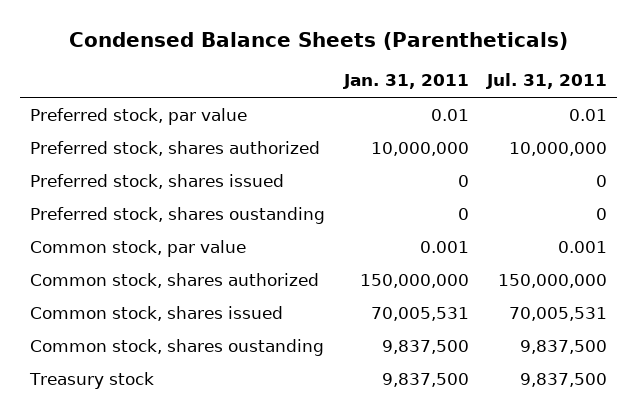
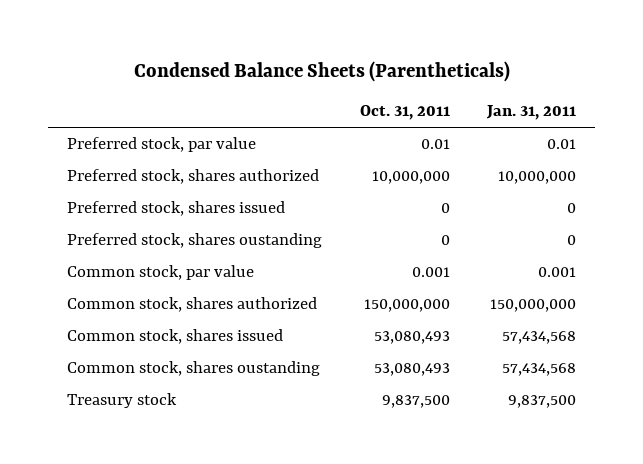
- | Jan. 31, 2011 | Jul. 31, 2011
+ | Oct. 31, 2011 | Jan. 31, 2011
- Common stock, shares issued | 70,005,531 | 70,005,531
- Common stock, shares oustanding | 9,837,500 | 9,837,500
+ Common stock, shares issued | 53,080,493 | 57,434,568
+ Common stock, shares oustanding | 53,080,493 | 57,434,568

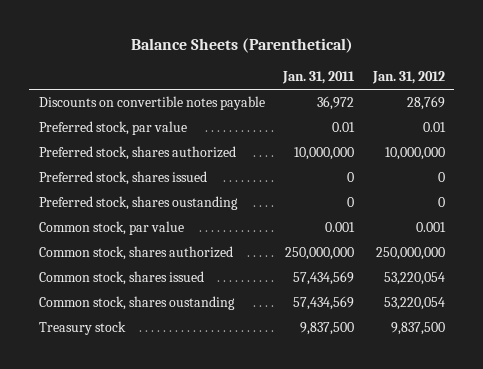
- Condensed Balance Sheets (Parentheticals)
+ Balance Sheets (Parenthetical)
- | Oct. 31, 2011 | Jan. 31, 2011
+ | Jan. 31, 2011 | Jan. 31, 2012
+ Discounts on convertible notes payable | 36,972 | 28,769
- Common stock, shares authorized | 150,000,000 | 150,000,000
- Common stock, shares issued | 53,080,493 | 57,434,568
- Common stock, shares oustanding | 53,080,493 | 57,434,568
+ Common stock, shares authorized | 250,000,000 | 250,000,000
+ Common stock, shares issued | 57,434,569 | 53,220,054
+ Common stock, shares oustanding | 57,434,569 | 53,220,054

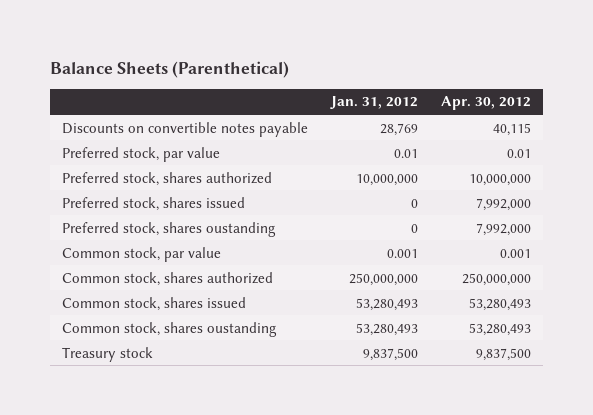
- | Jan. 31, 2011 | Jan. 31, 2012
+ | Jan. 31, 2012 | Apr. 30, 2012
- Common stock, shares issued | 57,434,569 | 53,220,054
- Common stock, shares oustanding | 57,434,569 | 53,220,054
+ Common stock, shares issued | 53,280,493 | 53,280,493
+ Common stock, shares oustanding | 53,280,493 | 53,280,493

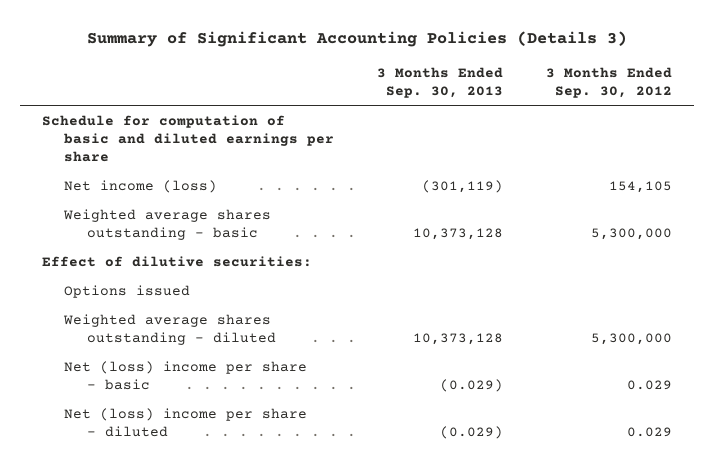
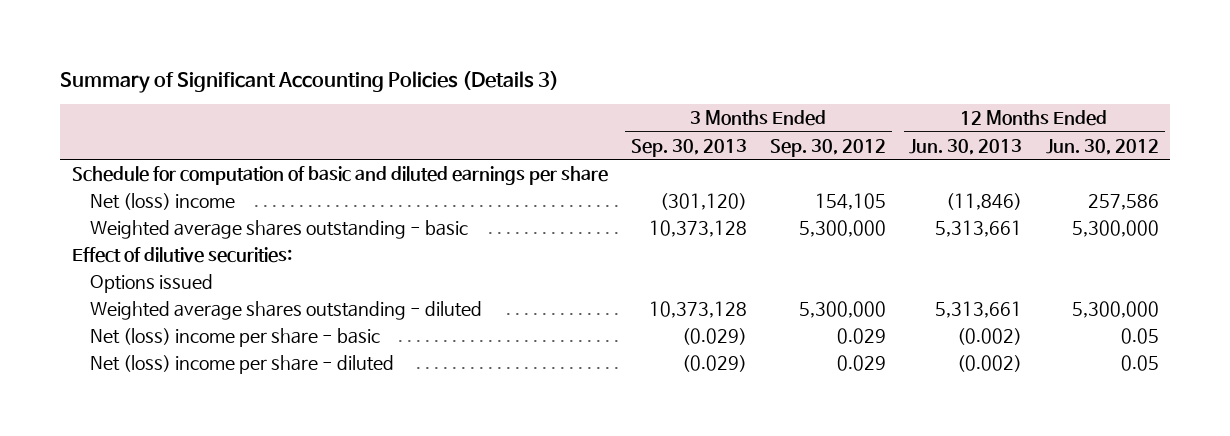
- | 3 Months Ended Sep. 30, 2013 | 3 Months Ended Sep. 30, 2012
+ | 3 Months Ended Sep. 30, 2013 | 3 Months Ended Sep. 30, 2012 | 12 Months Ended Jun. 30, 2013 | 12 Months Ended Jun. 30, 2012
- Net income (loss) | (301,119) | 154,105
+ Net (loss) income | (301,120) | 154,105 | (11,846) | 257,586

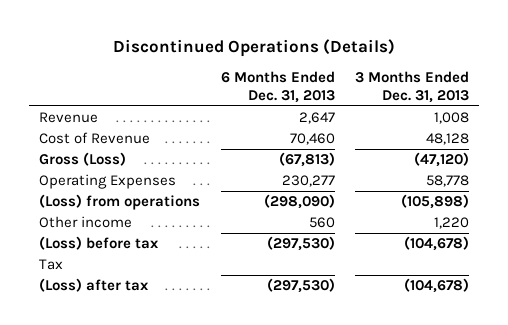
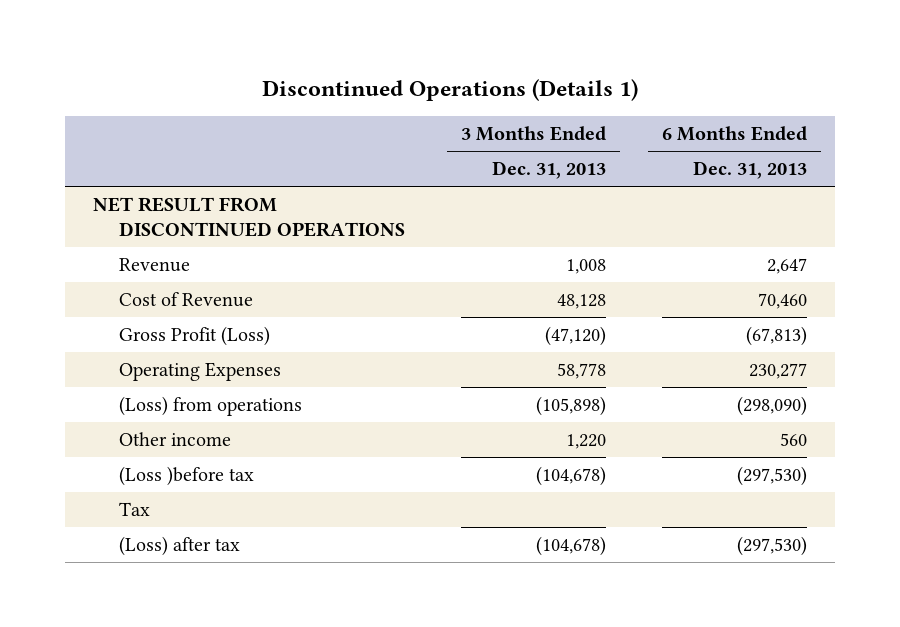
- Discontinued Operations (Details)
+ Discontinued Operations (Details 1)
- | 6 Months Ended Dec. 31, 2013 | 3 Months Ended Dec. 31, 2013
+ | 3 Months Ended Dec. 31, 2013 | 6 Months Ended Dec. 31, 2013
+ NET RESULT FROM DISCONTINUED OPERATIONS
- Gross (Loss) | (67,813) | (47,120)
+ Gross Profit (Loss) | (47,120) | (67,813)
- (Loss) before tax | (297,530) | (104,678)
+ (Loss )before tax | (104,678) | (297,530)

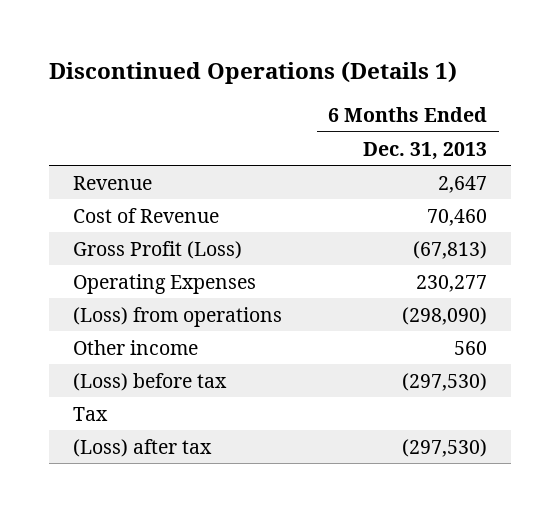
- | 3 Months Ended Dec. 31, 2013 | 6 Months Ended Dec. 31, 2013
+ | 6 Months Ended Dec. 31, 2013
- NET RESULT FROM DISCONTINUED OPERATIONS
- (Loss )before tax | (104,678) | (297,530)
+ (Loss) before tax | (297,530)

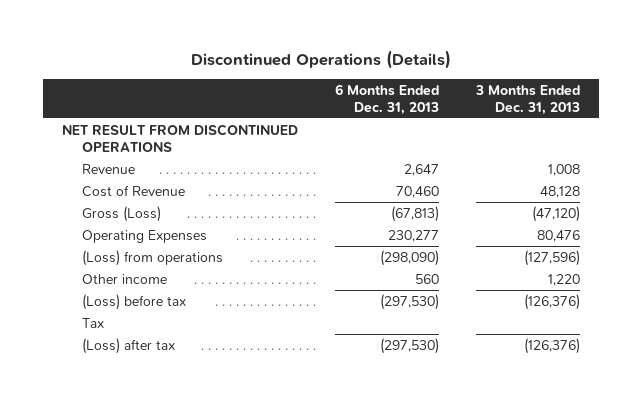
- Discontinued Operations (Details 1)
+ Discontinued Operations (Details)
- | 6 Months Ended Dec. 31, 2013
+ | 6 Months Ended Dec. 31, 2013 | 3 Months Ended Dec. 31, 2013
+ NET RESULT FROM DISCONTINUED OPERATIONS
- Gross Profit (Loss) | (67,813)
+ Gross (Loss) | (67,813) | (47,120)

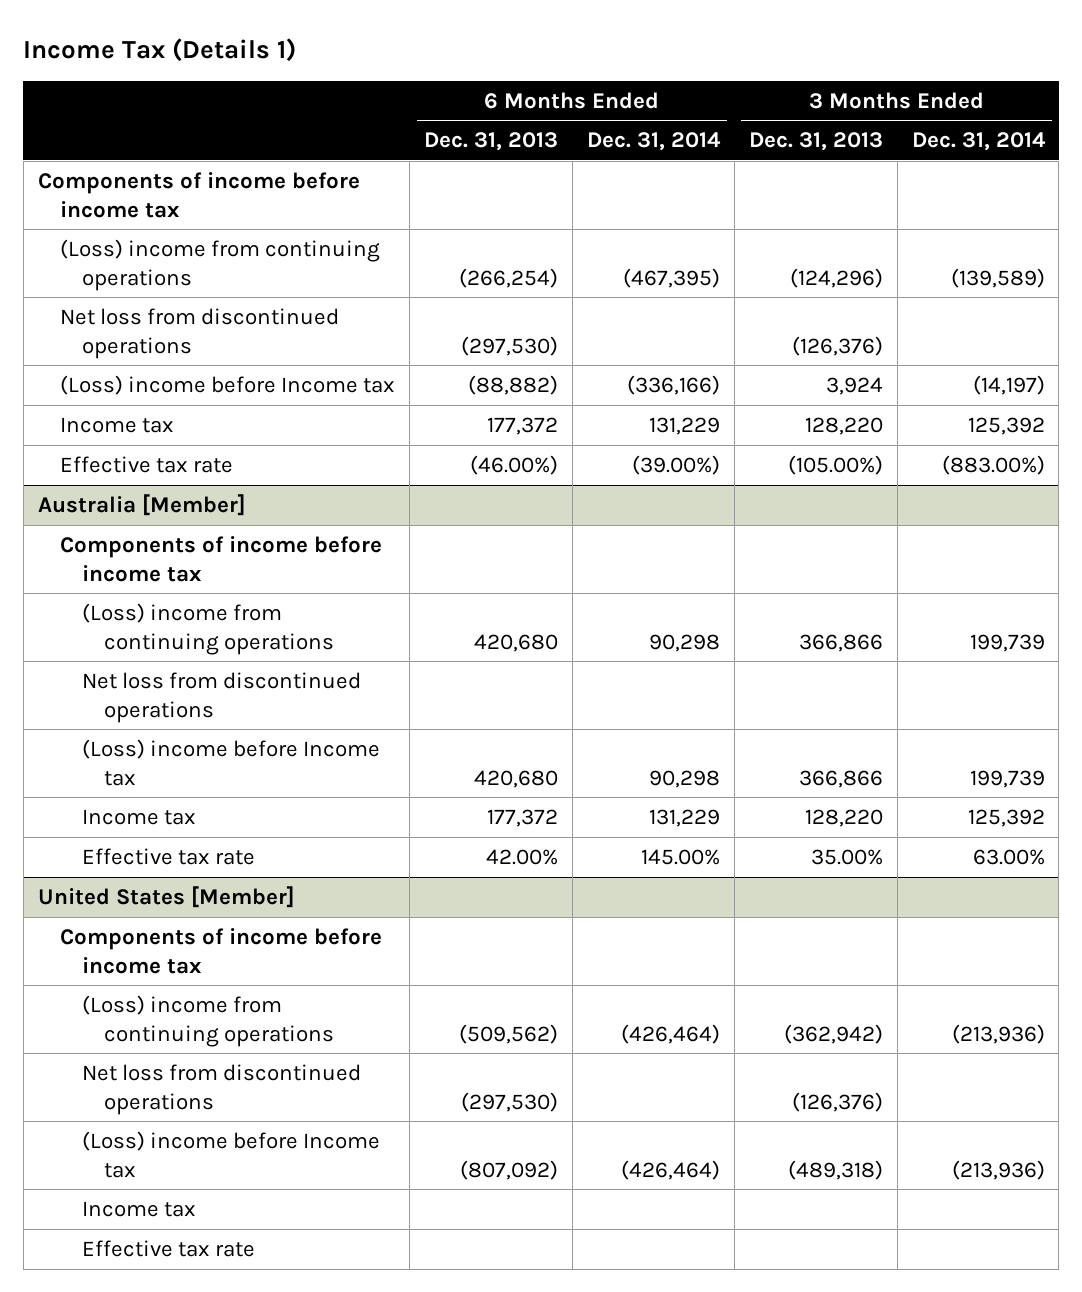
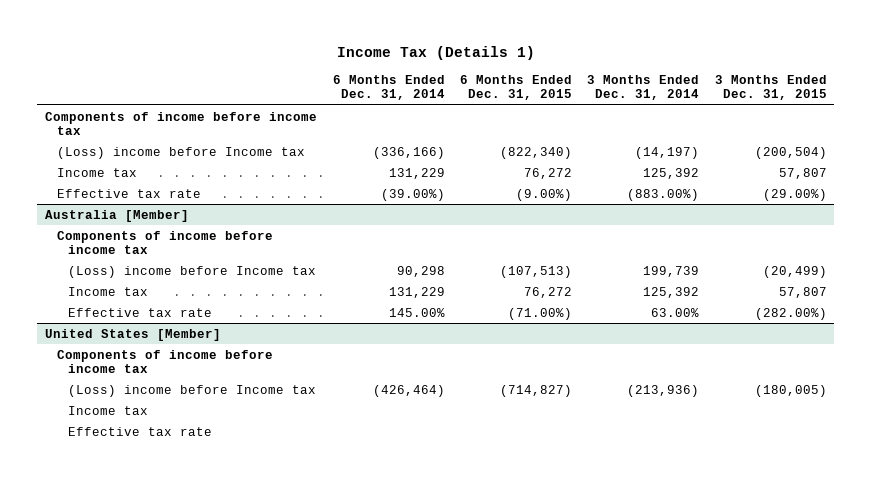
- | 6 Months Ended Dec. 31, 2013 | 6 Months Ended Dec. 31, 2014 | 3 Months Ended Dec. 31, 2013 | 3 Months Ended Dec. 31, 2014
+ | 6 Months Ended Dec. 31, 2014 | 6 Months Ended Dec. 31, 2015 | 3 Months Ended Dec. 31, 2014 | 3 Months Ended Dec. 31, 2015
- (Loss) income from continuing operations | (266,254) | (467,395) | (124,296) | (139,589)
- Net loss from discontinued operations | (297,530) | | (126,376) |
@ Australia [Member]
- (Loss) income from continuing operations | 420,680 | 90,298 | 366,866 | 199,739
- Net loss from discontinued operations
@ United States [Member]
- (Loss) income from continuing operations | (509,562) | (426,464) | (362,942) | (213,936)
- Net loss from discontinued operations | (297,530) | | (126,376) |

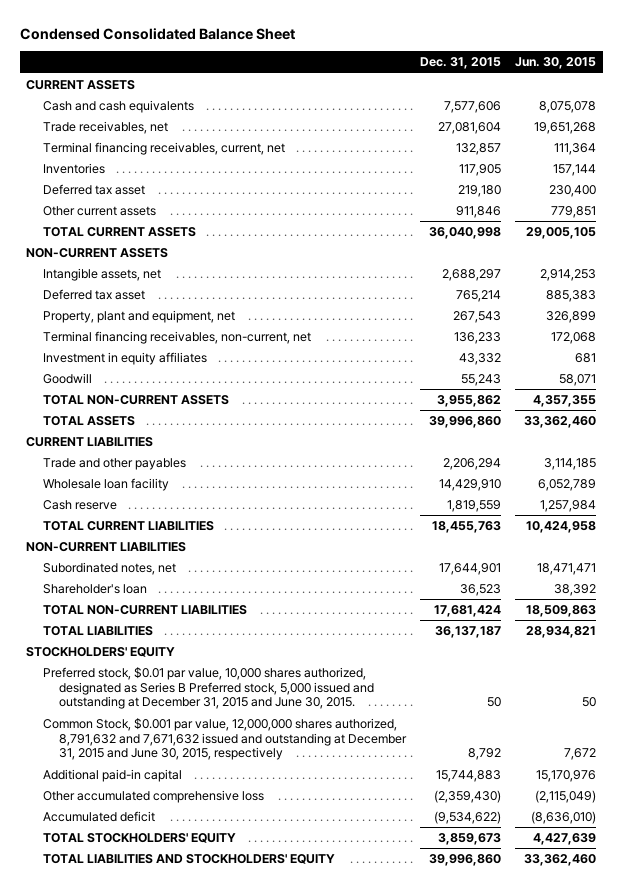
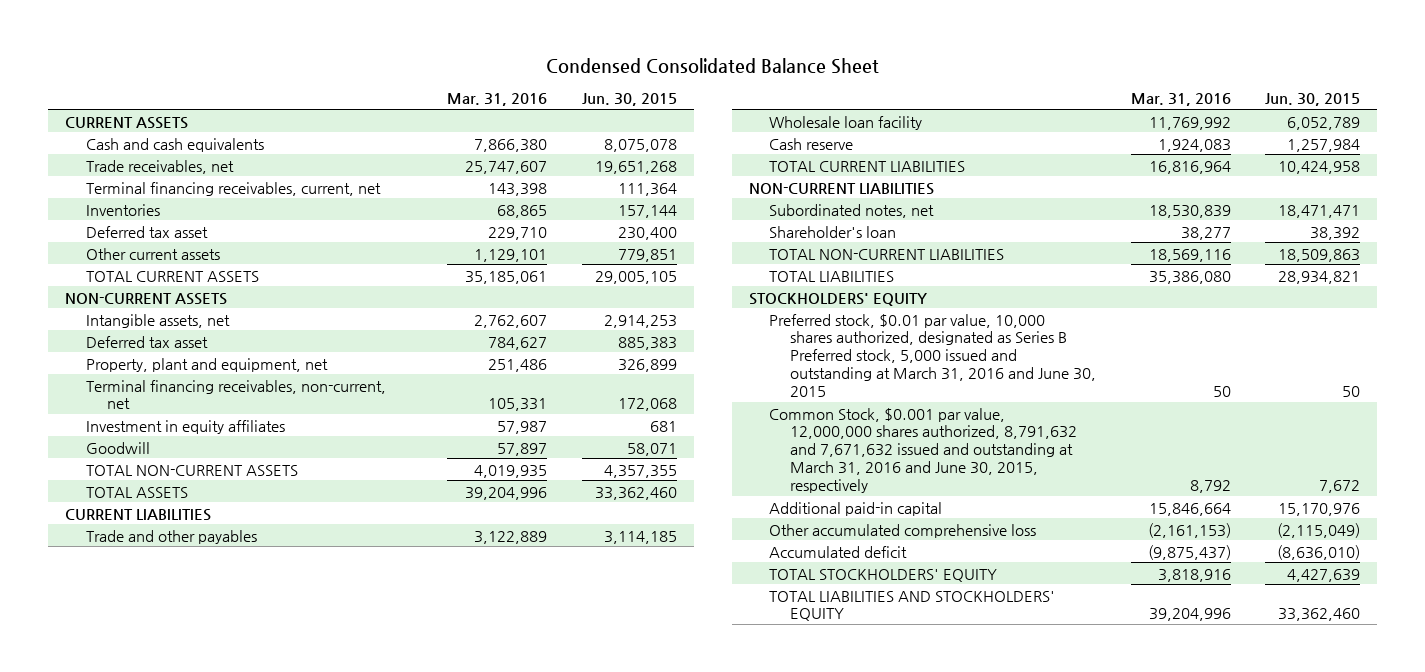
- | Dec. 31, 2015 | Jun. 30, 2015
+ | Mar. 31, 2016 | Jun. 30, 2015
- Preferred stock, $0.01 par value, 10,000 shares authorized, designated as Series B Preferred stock, 5,000 issued and outstanding at December 31, 2015 and June 30, 2015. | 50 | 50
- Common Stock, $0.001 par value, 12,000,000 shares authorized, 8,791,632 and 7,671,632 issued and outstanding at December 31, 2015 and June 30, 2015, respectively | 8,792 | 7,672
+ Preferred stock, $0.01 par value, 10,000 shares authorized, designated as Series B Preferred stock, 5,000 issued and outstanding at March 31, 2016 and June 30, 2015 | 50 | 50
+ Common Stock, $0.001 par value, 12,000,000 shares authorized, 8,791,632 and 7,671,632 issued and outstanding at March 31, 2016 and June 30, 2015, respectively | 8,792 | 7,672

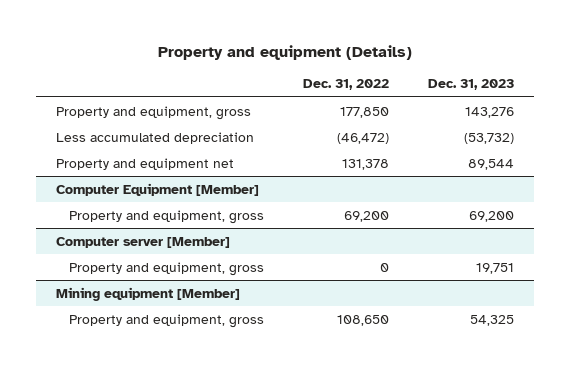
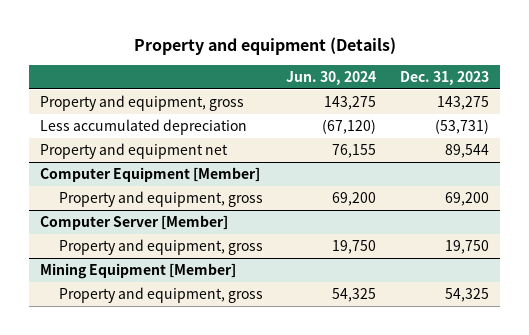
- | Dec. 31, 2022 | Dec. 31, 2023
+ | Jun. 30, 2024 | Dec. 31, 2023
- Property and equipment, gross | 177,850 | 143,276
- Less accumulated depreciation | (46,472) | (53,732)
+ Property and equipment, gross | 143,275 | 143,275
+ Less accumulated depreciation | (67,120) | (53,731)
- Computer server [Member]
- Property and equipment, gross | 0 | 19,751
- Mining equipment [Member]
+ Computer Server [Member]
+ Property and equipment, gross | 19,750 | 19,750
+ Mining Equipment [Member]

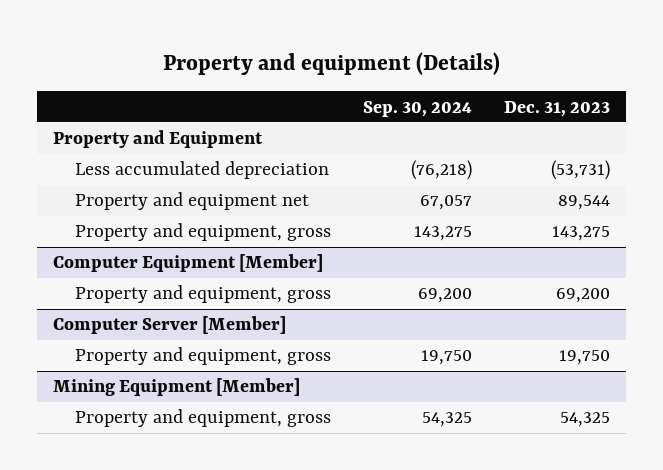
- | Jun. 30, 2024 | Dec. 31, 2023
+ | Sep. 30, 2024 | Dec. 31, 2023
+ Property and Equipment
moved down: Property and equipment, gross | 143,275 | 143,275

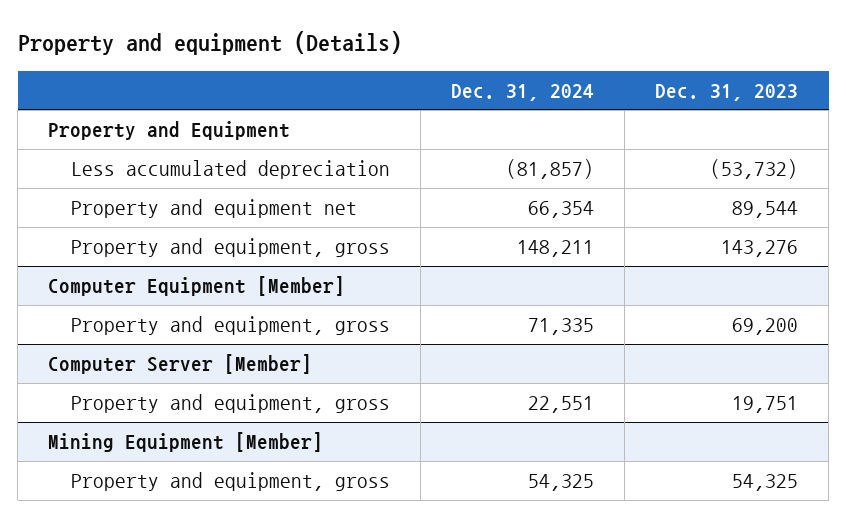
- | Sep. 30, 2024 | Dec. 31, 2023
+ | Dec. 31, 2024 | Dec. 31, 2023
- Less accumulated depreciation | (76,218) | (53,731)
+ Less accumulated depreciation | (81,857) | (53,732)
- Property and equipment, gross | 143,275 | 143,275
+ Property and equipment, gross | 148,211 | 143,276
@ Computer Server [Member]
- Property and equipment, gross | 19,750 | 19,750
+ Property and equipment, gross | 22,551 | 19,751

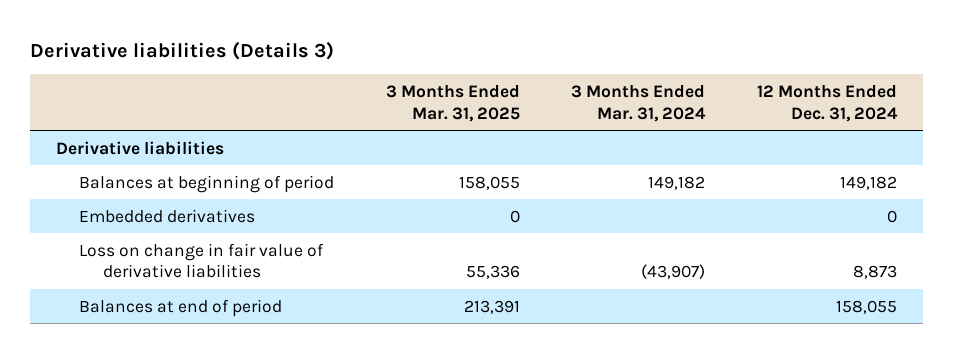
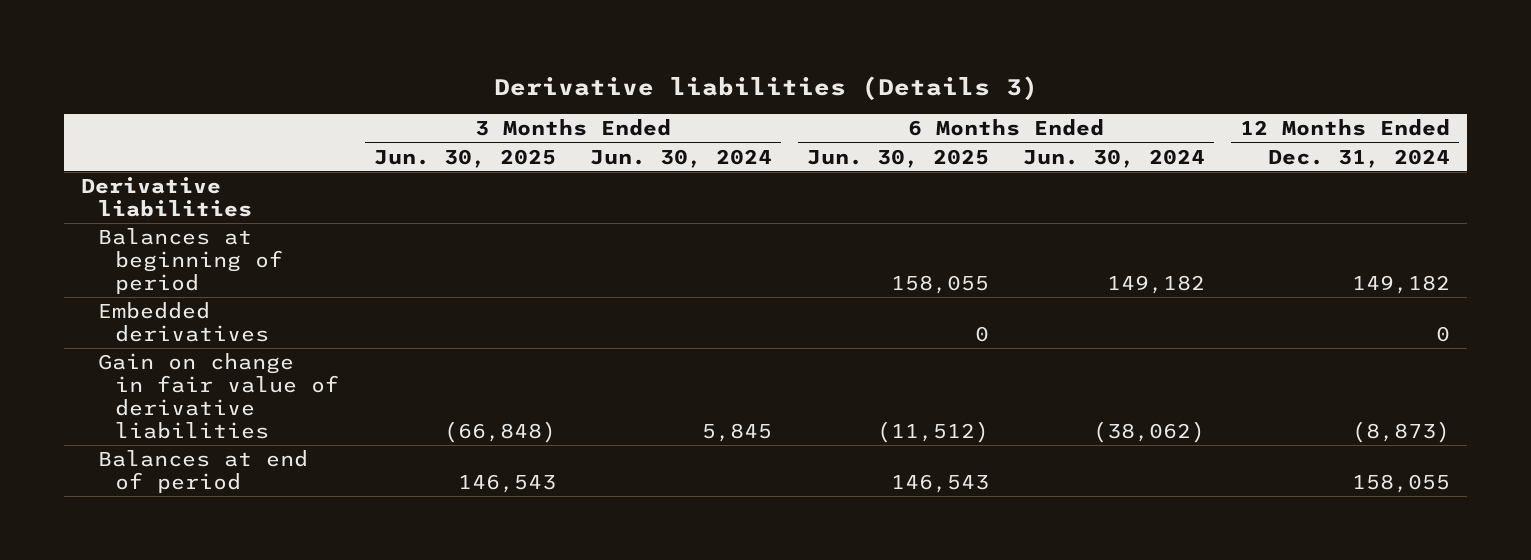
- | 3 Months Ended Mar. 31, 2025 | 3 Months Ended Mar. 31, 2024 | 12 Months Ended Dec. 31, 2024
+ | 3 Months Ended Jun. 30, 2025 | 3 Months Ended Jun. 30, 2024 | 6 Months Ended Jun. 30, 2025 | 6 Months Ended Jun. 30, 2024 | 12 Months Ended Dec. 31, 2024
- Loss on change in fair value of derivative liabilities | 55,336 | (43,907) | 8,873
+ Gain on change in fair value of derivative liabilities | (66,848) | 5,845 | (11,512) | (38,062) | (8,873)

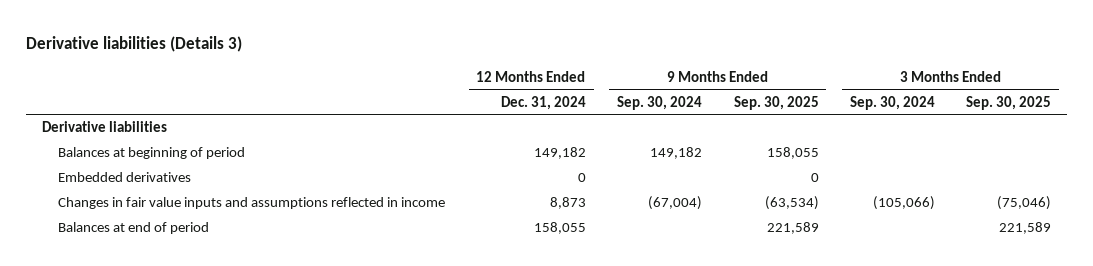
- | 3 Months Ended Jun. 30, 2025 | 3 Months Ended Jun. 30, 2024 | 6 Months Ended Jun. 30, 2025 | 6 Months Ended Jun. 30, 2024 | 12 Months Ended Dec. 31, 2024
+ | 12 Months Ended Dec. 31, 2024 | 9 Months Ended Sep. 30, 2024 | 9 Months Ended Sep. 30, 2025 | 3 Months Ended Sep. 30, 2024 | 3 Months Ended Sep. 30, 2025
- Gain on change in fair value of derivative liabilities | (66,848) | 5,845 | (11,512) | (38,062) | (8,873)
+ Changes in fair value inputs and assumptions reflected in income | 8,873 | (67,004) | (63,534) | (105,066) | (75,046)

